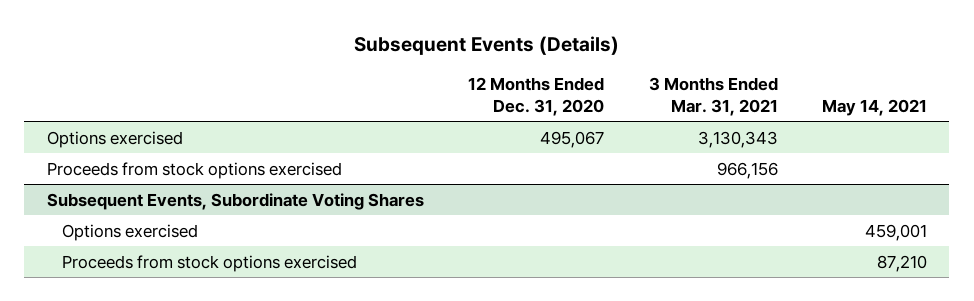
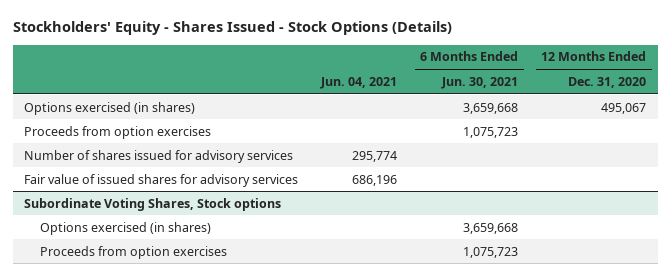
- Subsequent Events (Details)
+ Stockholders' Equity - Shares Issued - Stock Options (Details)
- | 12 Months Ended Dec. 31, 2020 | 3 Months Ended Mar. 31, 2021 | May 14, 2021
+ | Jun. 04, 2021 | 6 Months Ended Jun. 30, 2021 | 12 Months Ended Dec. 31, 2020
- Options exercised | 495,067 | 3,130,343 |
- Proceeds from stock options exercised | | 966,156 |
- Subsequent Events, Subordinate Voting Shares
- Options exercised | | | 459,001
- Proceeds from stock options exercised | | | 87,210
+ Options exercised (in shares) | | 3,659,668 | 495,067
+ Proceeds from option exercises | | 1,075,723 |
+ Number of shares issued for advisory services | 295,774 | |
+ Fair value of issued shares for advisory services | 686,196 | |
+ Subordinate Voting Shares, Stock options
+ Options exercised (in shares) | | 3,659,668 |
+ Proceeds from option exercises | | 1,075,723 |

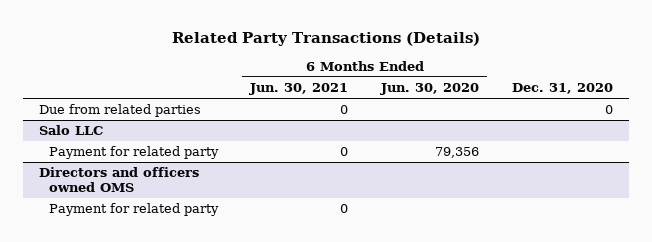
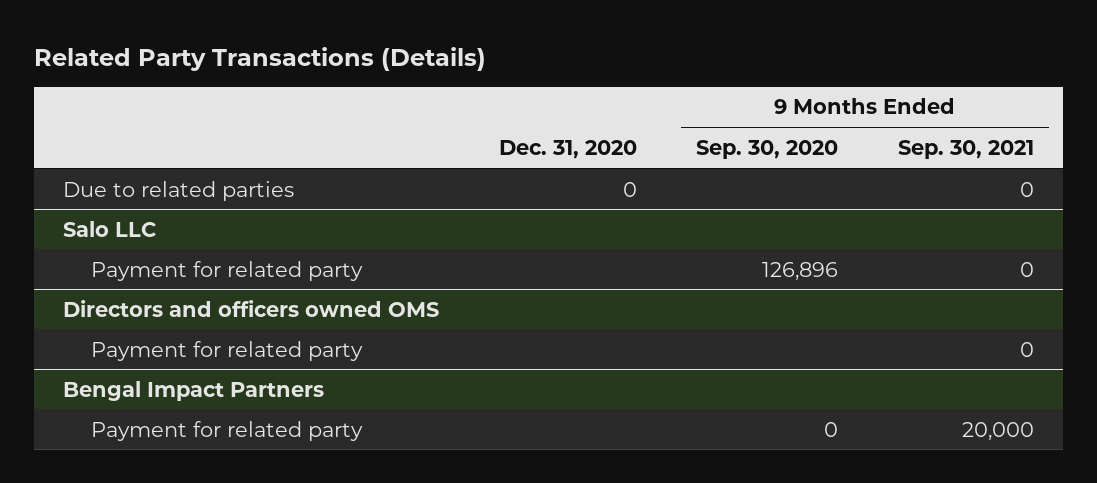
- | 6 Months Ended Jun. 30, 2021 | 6 Months Ended Jun. 30, 2020 | Dec. 31, 2020
+ | Dec. 31, 2020 | 9 Months Ended Sep. 30, 2020 | 9 Months Ended Sep. 30, 2021
- Due from related parties | 0 | | 0
+ Due to related parties | 0 | | 0
+ Bengal Impact Partners
+ Payment for related party | | 0 | 20,000

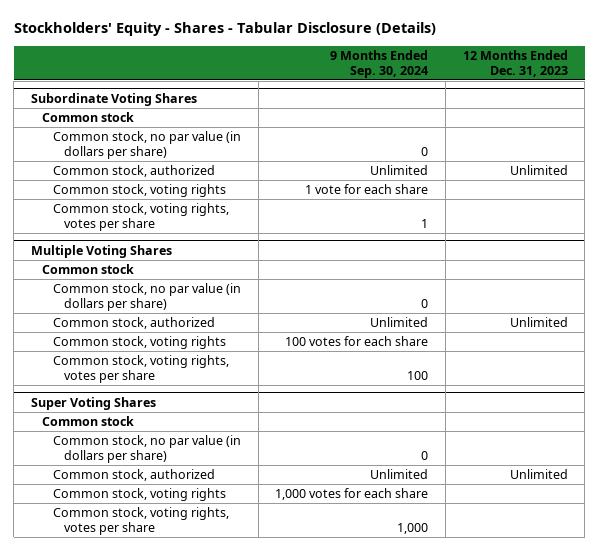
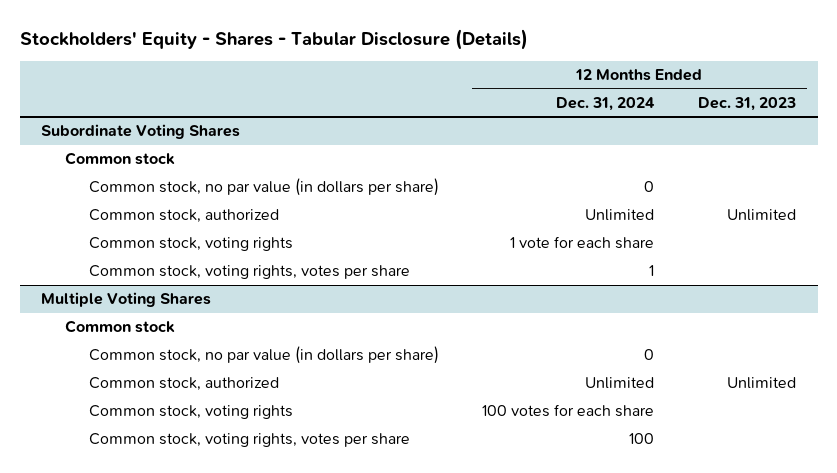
- | 9 Months Ended Sep. 30, 2024 | 12 Months Ended Dec. 31, 2023
+ | 12 Months Ended Dec. 31, 2024 | 12 Months Ended Dec. 31, 2023
- Super Voting Shares
- Common stock
- Common stock, no par value (in dollars per share) | 0 |
- Common stock, authorized | Unlimited | Unlimited
- Common stock, voting rights | 1,000 votes for each share |
- Common stock, voting rights, votes per share | 1,000 |

